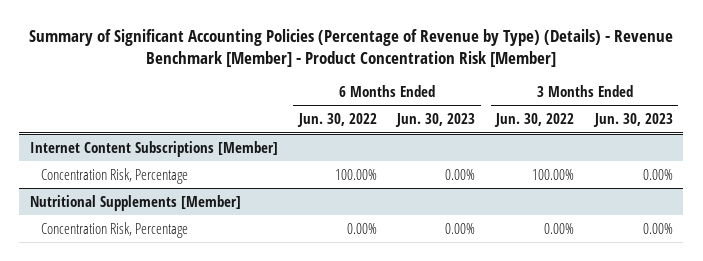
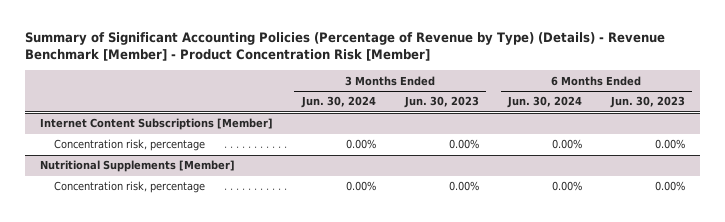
- | 6 Months Ended Jun. 30, 2022 | 6 Months Ended Jun. 30, 2023 | 3 Months Ended Jun. 30, 2022 | 3 Months Ended Jun. 30, 2023
+ | 3 Months Ended Jun. 30, 2024 | 3 Months Ended Jun. 30, 2023 | 6 Months Ended Jun. 30, 2024 | 6 Months Ended Jun. 30, 2023
@ Internet Content Subscriptions [Member]
- Concentration Risk, Percentage | 100.00% | 0.00% | 100.00% | 0.00%
+ Concentration risk, percentage | 0.00% | 0.00% | 0.00% | 0.00%
@ Nutritional Supplements [Member]
- Concentration Risk, Percentage | 0.00% | 0.00% | 0.00% | 0.00%
+ Concentration risk, percentage | 0.00% | 0.00% | 0.00% | 0.00%

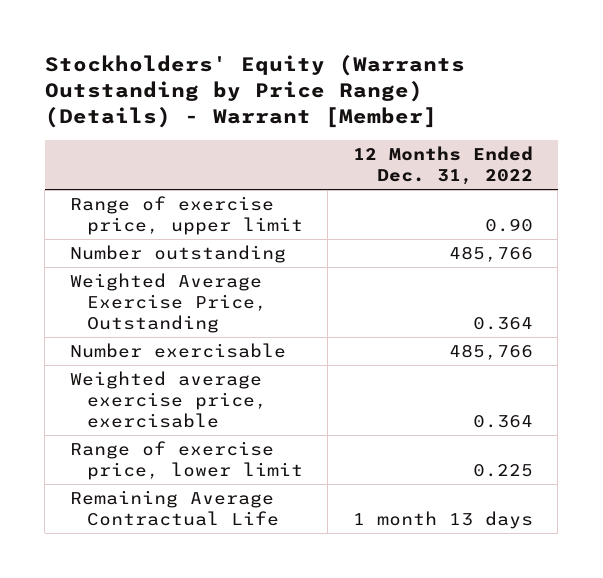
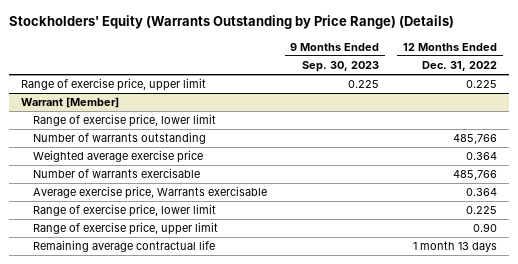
- Stockholders' Equity (Warrants Outstanding by Price Range) (Details) - Warrant [Member]
+ Stockholders' Equity (Warrants Outstanding by Price Range) (Details)
- | 12 Months Ended Dec. 31, 2022
+ | 9 Months Ended Sep. 30, 2023 | 12 Months Ended Dec. 31, 2022
- Range of exercise price, upper limit | 0.90
- Number outstanding | 485,766
- Weighted Average Exercise Price, Outstanding | 0.364
- Number exercisable | 485,766
- Weighted average exercise price, exercisable | 0.364
+ Range of exercise price, upper limit | 0.225 | 0.225
+ Warrant [Member]
+ Range of exercise price, lower limit
+ Number of warrants outstanding | | 485,766
+ Weighted average exercise price | | 0.364
+ Number of warrants exercisable | | 485,766
+ Average exercise price, Warrants exercisable | | 0.364
- Remaining Average Contractual Life | 1 month 13 days
+ Range of exercise price, upper limit | | 0.90
+ Remaining average contractual life | | 1 month 13 days

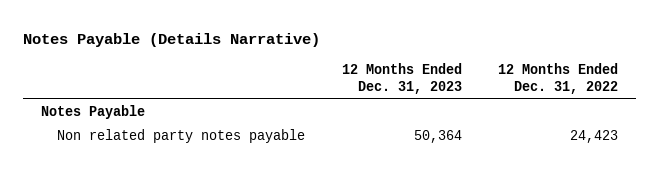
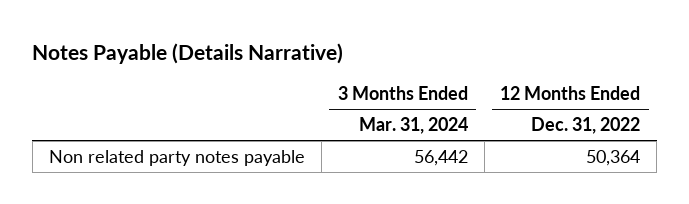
- | 12 Months Ended Dec. 31, 2023 | 12 Months Ended Dec. 31, 2022
+ | 3 Months Ended Mar. 31, 2024 | 12 Months Ended Dec. 31, 2022
- Notes Payable
- Non related party notes payable | 50,364 | 24,423
+ Non related party notes payable | 56,442 | 50,364

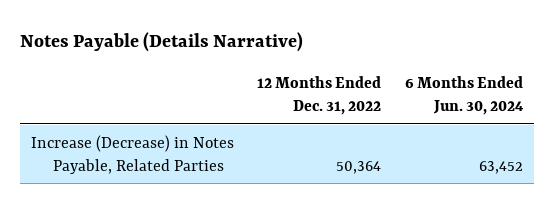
- | 3 Months Ended Mar. 31, 2024 | 12 Months Ended Dec. 31, 2022
+ | 12 Months Ended Dec. 31, 2022 | 6 Months Ended Jun. 30, 2024
- Non related party notes payable | 56,442 | 50,364
+ Increase (Decrease) in Notes Payable, Related Parties | 50,364 | 63,452

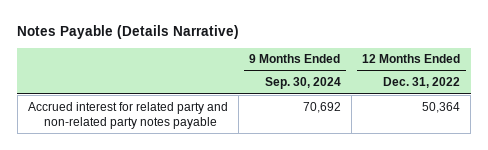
- | 12 Months Ended Dec. 31, 2022 | 6 Months Ended Jun. 30, 2024
+ | 9 Months Ended Sep. 30, 2024 | 12 Months Ended Dec. 31, 2022
- Increase (Decrease) in Notes Payable, Related Parties | 50,364 | 63,452
+ Accrued interest for related party and non-related party notes payable | 70,692 | 50,364

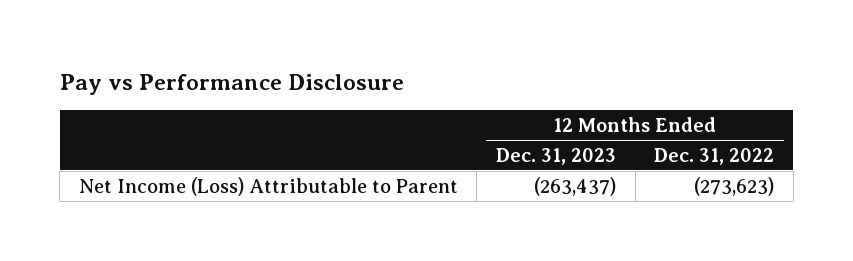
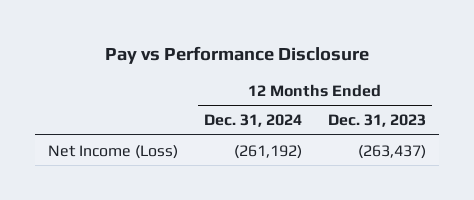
- | 12 Months Ended Dec. 31, 2023 | 12 Months Ended Dec. 31, 2022
+ | 12 Months Ended Dec. 31, 2024 | 12 Months Ended Dec. 31, 2023
- Net Income (Loss) Attributable to Parent | (263,437) | (273,623)
+ Net Income (Loss) | (261,192) | (263,437)

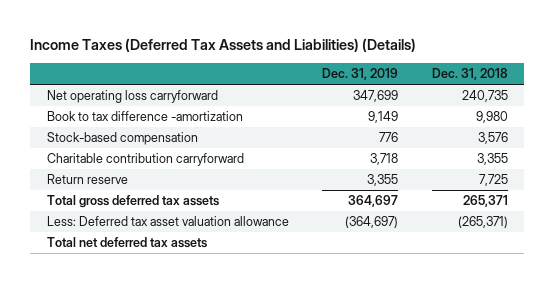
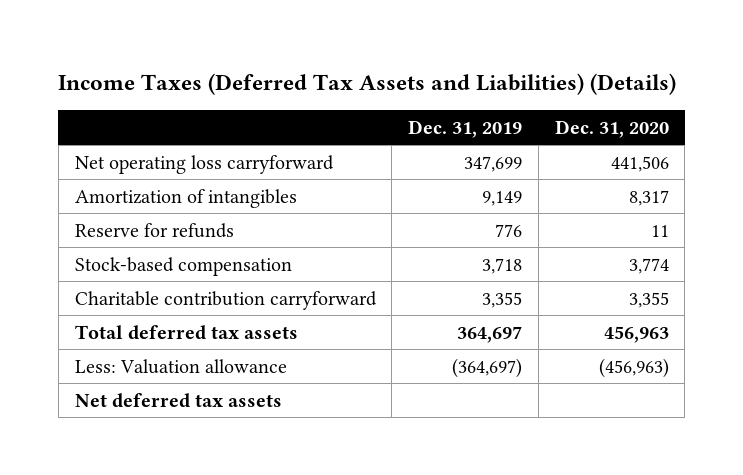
- | Dec. 31, 2019 | Dec. 31, 2018
+ | Dec. 31, 2019 | Dec. 31, 2020
- Book to tax difference -amortization | 9,149 | 9,980
- Stock-based compensation | 776 | 3,576
- Charitable contribution carryforward | 3,718 | 3,355
- Return reserve | 3,355 | 7,725
- Total gross deferred tax assets | 364,697 | 265,371
- Less: Deferred tax asset valuation allowance | (364,697) | (265,371)
- Total net deferred tax assets
+ Amortization of intangibles | 9,149 | 8,317
+ Reserve for refunds | 776 | 11
+ Stock-based compensation | 3,718 | 3,774
+ Charitable contribution carryforward | 3,355 | 3,355
+ Total deferred tax assets | 364,697 | 456,963
+ Less: Valuation allowance | (364,697) | (456,963)
+ Net deferred tax assets

